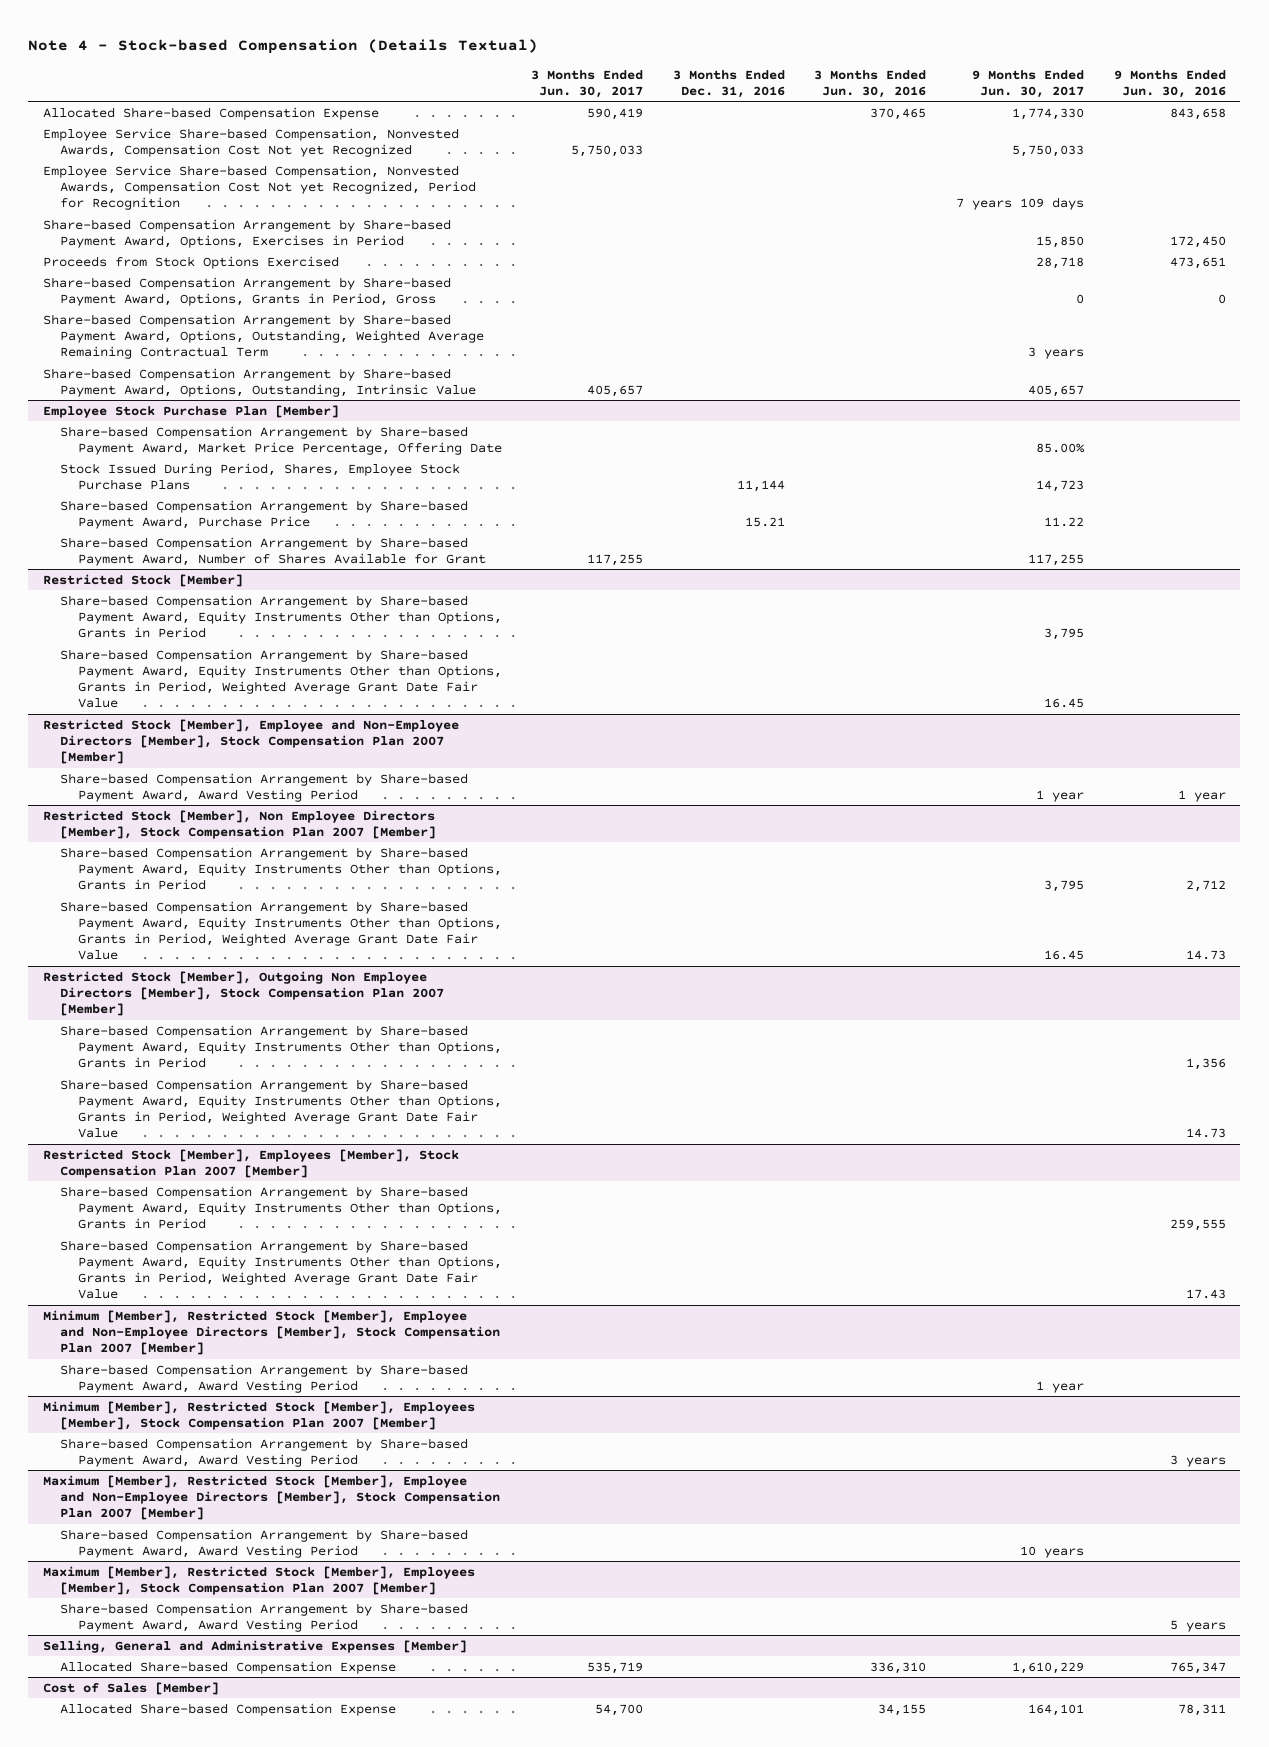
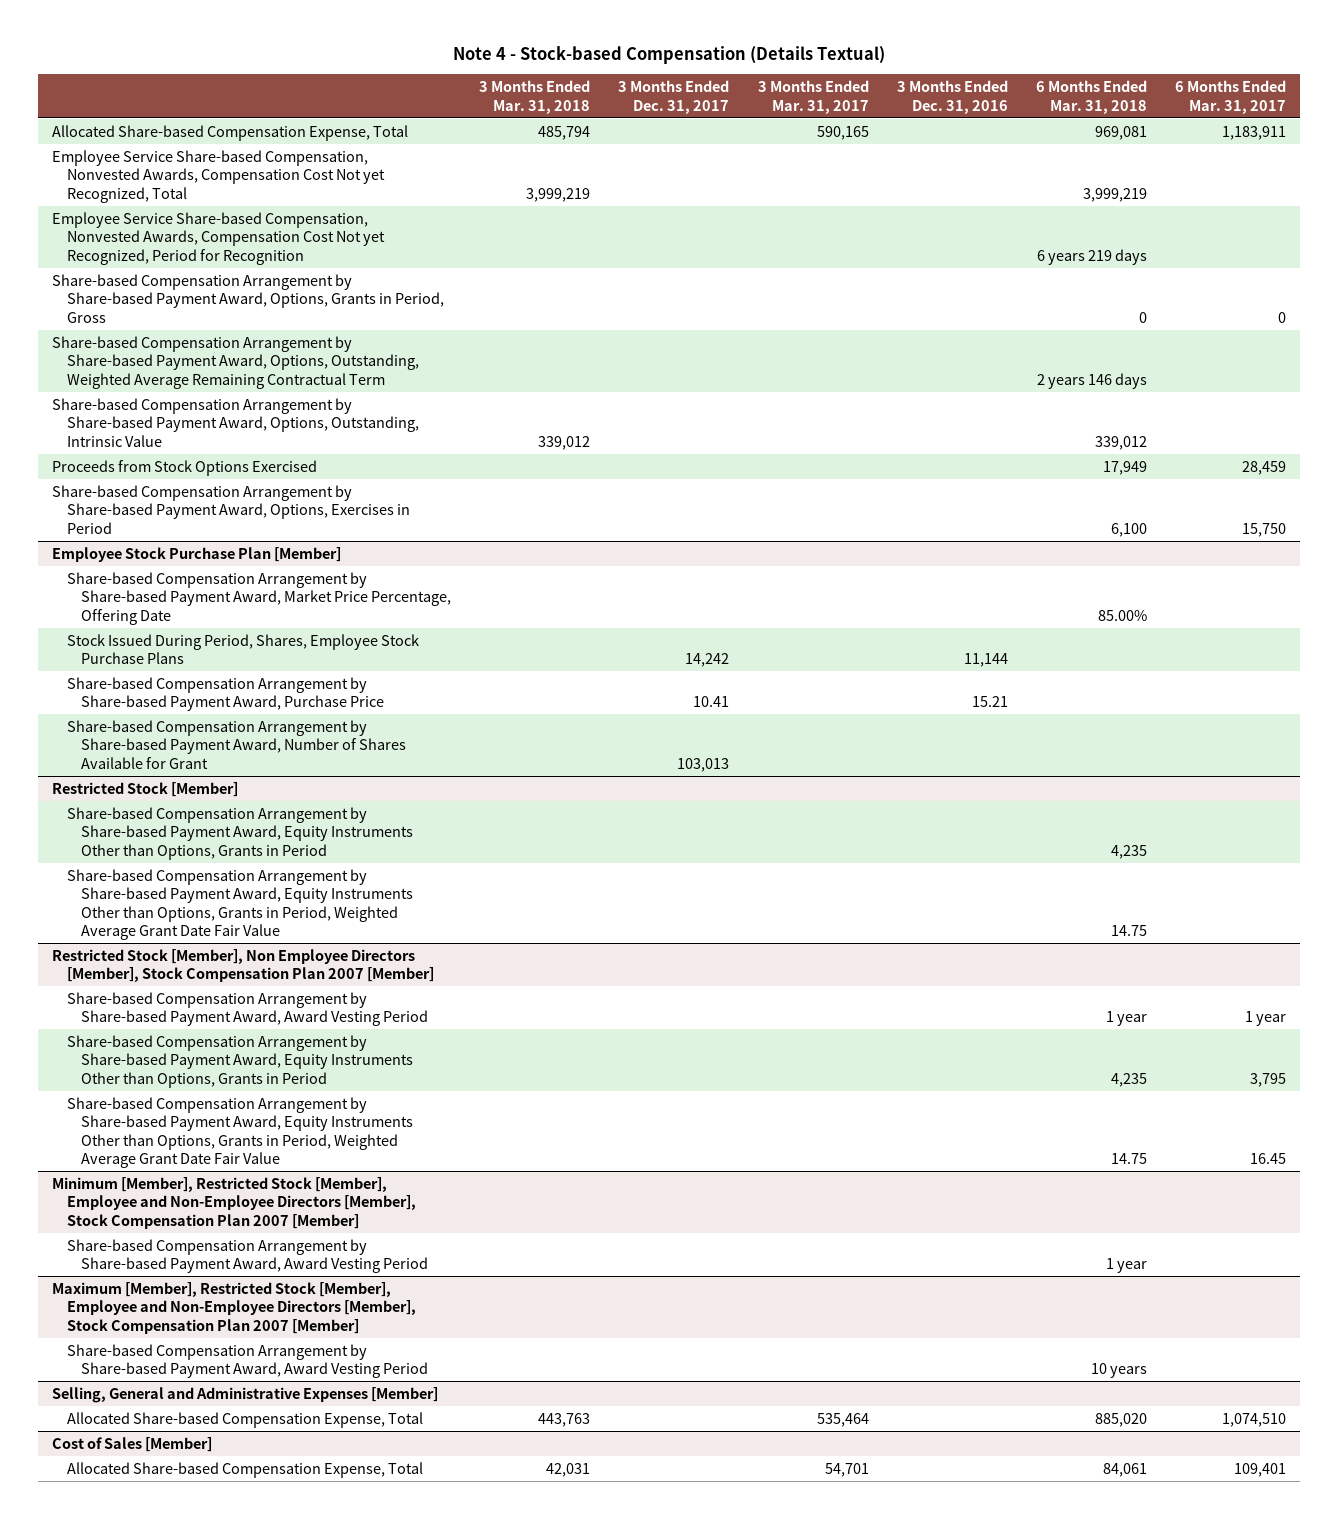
- | 3 Months Ended Jun. 30, 2017 | 3 Months Ended Dec. 31, 2016 | 3 Months Ended Jun. 30, 2016 | 9 Months Ended Jun. 30, 2017 | 9 Months Ended Jun. 30, 2016
+ | 3 Months Ended Mar. 31, 2018 | 3 Months Ended Dec. 31, 2017 | 3 Months Ended Mar. 31, 2017 | 3 Months Ended Dec. 31, 2016 | 6 Months Ended Mar. 31, 2018 | 6 Months Ended Mar. 31, 2017
- Allocated Share-based Compensation Expense | 590,419 | | 370,465 | 1,774,330 | 843,658
- Employee Service Share-based Compensation, Nonvested Awards, Compensation Cost Not yet Recognized | 5,750,033 | | | 5,750,033 |
+ Allocated Share-based Compensation Expense, Total | 485,794 | | 590,165 | | 969,081 | 1,183,911
+ Employee Service Share-based Compensation, Nonvested Awards, Compensation Cost Not yet Recognized, Total | 3,999,219 | | | | 3,999,219 |
moved down: Proceeds from Stock Options Exercised | | | | | 17,949 | 28,459
moved down: Share-based Compensation Arrangement by Share-based Payment Award, Options, Exercises in Period | | | | | 6,100 | 15,750
- Restricted Stock [Member], Employee and Non-Employee Directors [Member], Stock Compensation Plan 2007 [Member]
- Share-based Compensation Arrangement by Share-based Payment Award, Award Vesting Period | | | | 1 year | 1 year
@ Restricted Stock [Member], Non Employee Directors [Member], Stock Compensation Plan 2007 [Member]
+ Share-based Compensation Arrangement by Share-based Payment Award, Award Vesting Period | | | | | 1 year | 1 year
- Restricted Stock [Member], Outgoing Non Employee Directors [Member], Stock Compensation Plan 2007 [Member]
- Share-based Compensation Arrangement by Share-based Payment Award, Equity Instruments Other than Options, Grants in Period | | | | | 1,356
- Share-based Compensation Arrangement by Share-based Payment Award, Equity Instruments Other than Options, Grants in Period, Weighted Average Grant Date Fair Value | | | | | 14.73
- Restricted Stock [Member], Employees [Member], Stock Compensation Plan 2007 [Member]
- Share-based Compensation Arrangement by Share-based Payment Award, Equity Instruments Other than Options, Grants in Period | | | | | 259,555
- Share-based Compensation Arrangement by Share-based Payment Award, Equity Instruments Other than Options, Grants in Period, Weighted Average Grant Date Fair Value | | | | | 17.43
- Minimum [Member], Restricted Stock [Member], Employees [Member], Stock Compensation Plan 2007 [Member]
- Share-based Compensation Arrangement by Share-based Payment Award, Award Vesting Period | | | | | 3 years
- Maximum [Member], Restricted Stock [Member], Employees [Member], Stock Compensation Plan 2007 [Member]
- Share-based Compensation Arrangement by Share-based Payment Award, Award Vesting Period | | | | | 5 years
@ Selling, General and Administrative Expenses [Member]
- Allocated Share-based Compensation Expense | 535,719 | | 336,310 | 1,610,229 | 765,347
+ Allocated Share-based Compensation Expense, Total | 443,763 | | 535,464 | | 885,020 | 1,074,510
@ Cost of Sales [Member]
- Allocated Share-based Compensation Expense | 54,700 | | 34,155 | 164,101 | 78,311
+ Allocated Share-based Compensation Expense, Total | 42,031 | | 54,701 | | 84,061 | 109,401

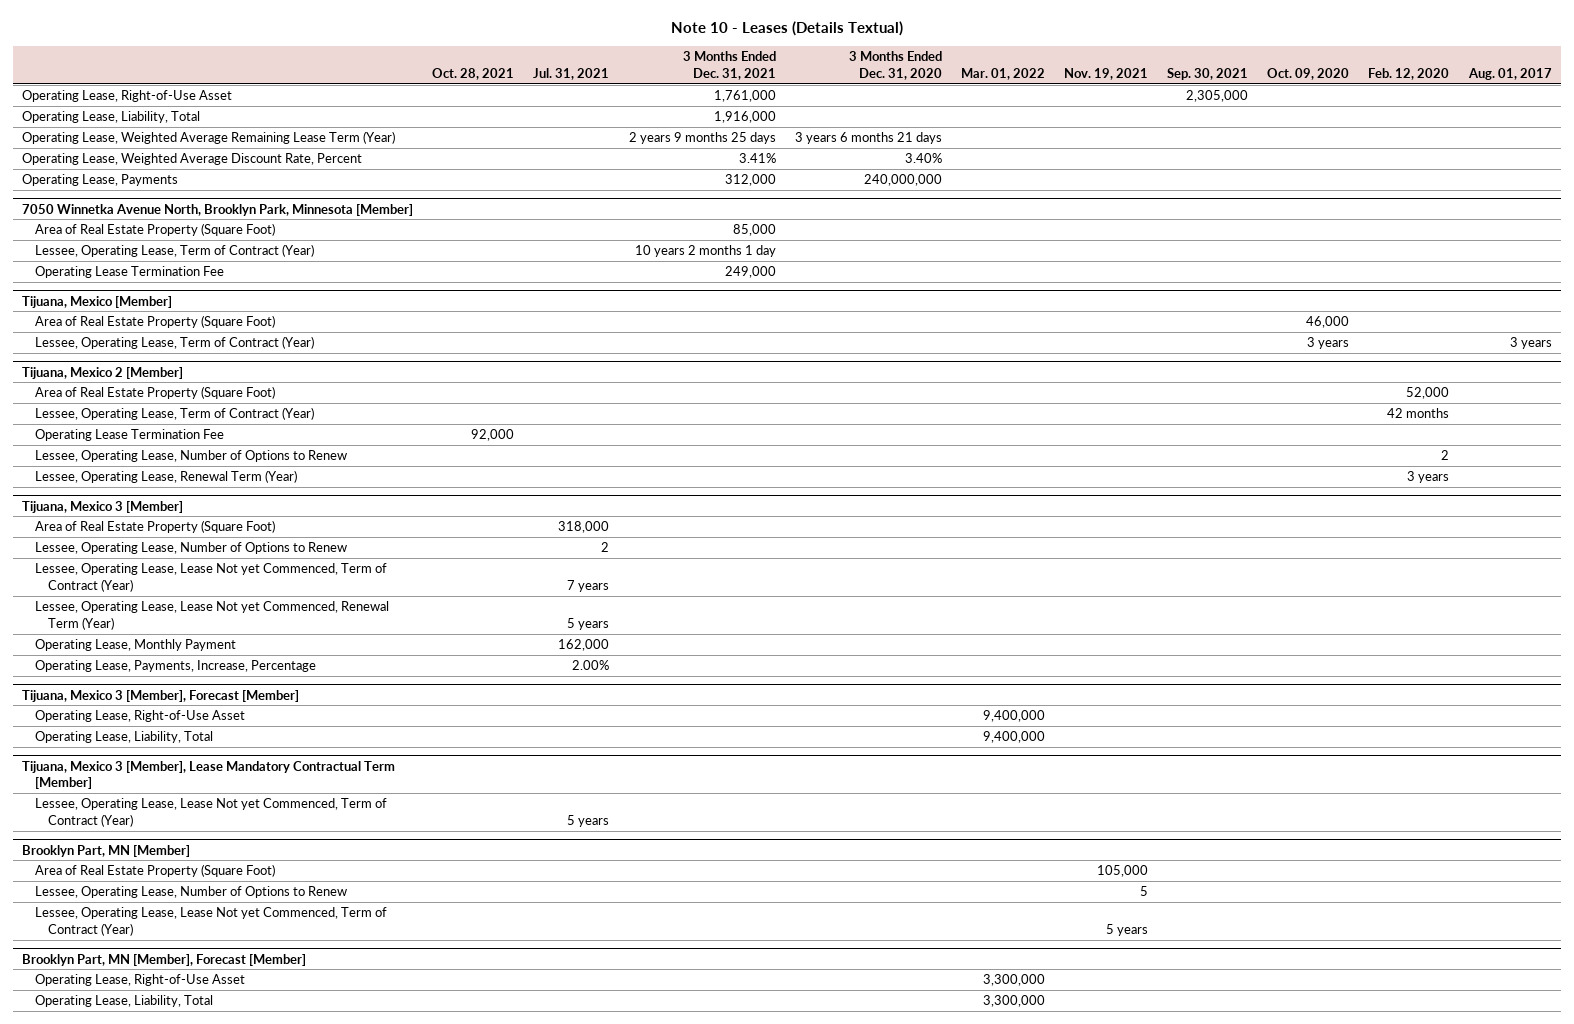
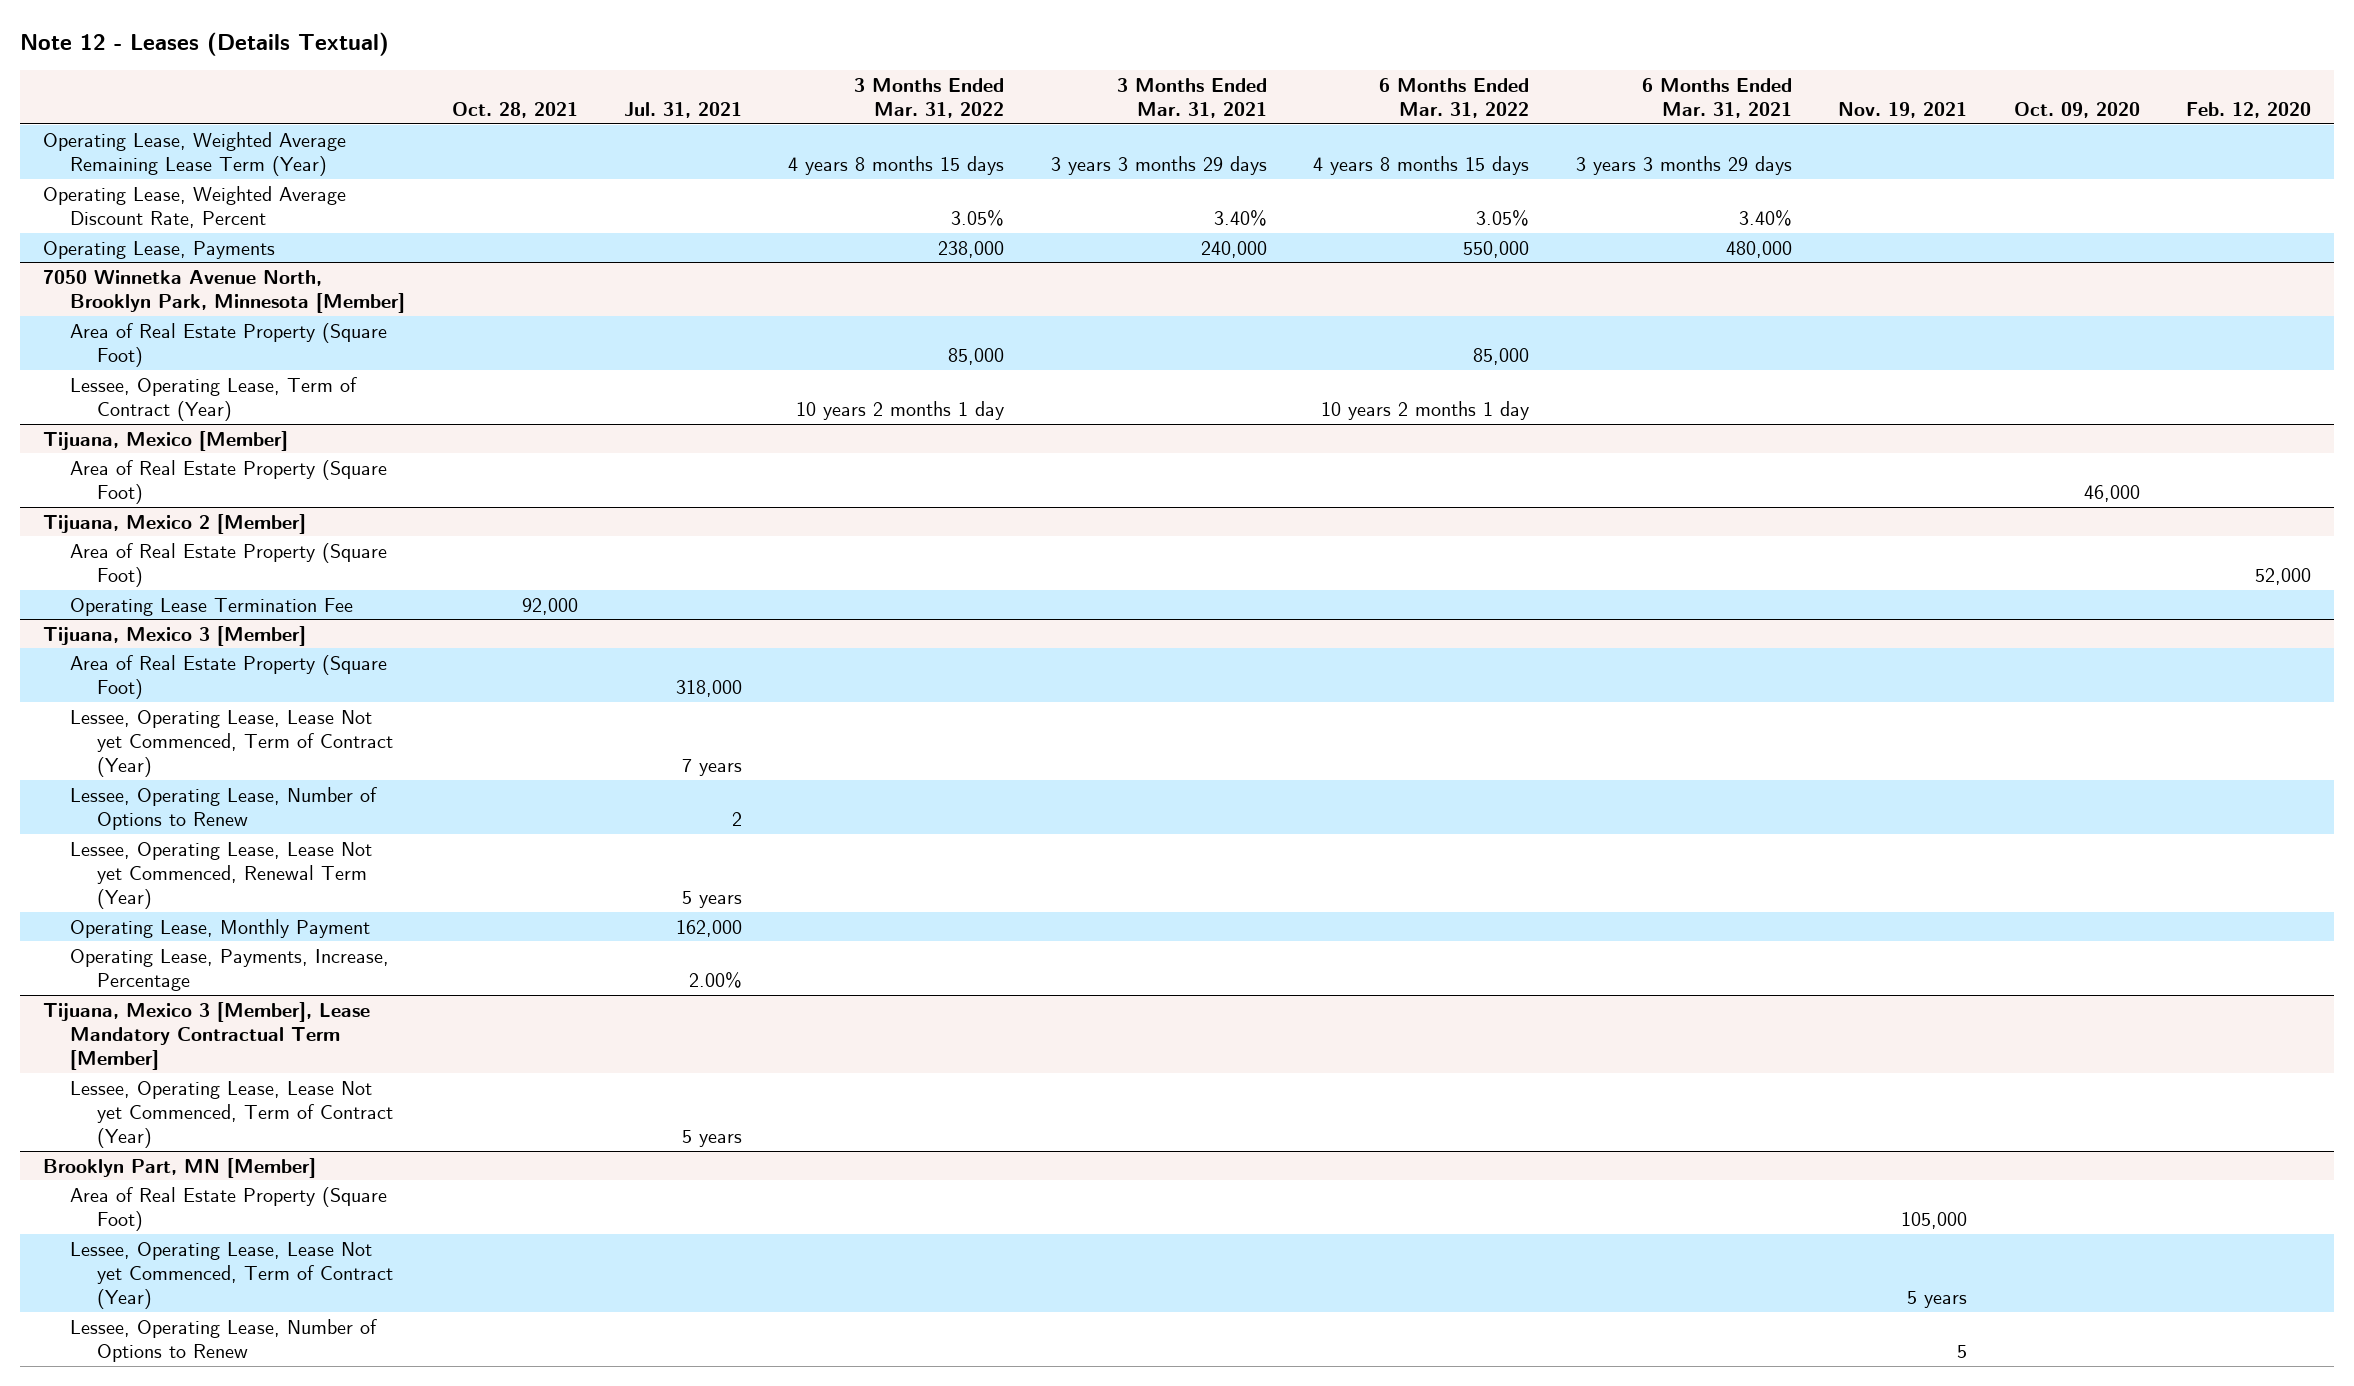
- Note 10 - Leases (Details Textual)
+ Note 12 - Leases (Details Textual)
- | Oct. 28, 2021 | Jul. 31, 2021 | 3 Months Ended Dec. 31, 2021 | 3 Months Ended Dec. 31, 2020 | Mar. 01, 2022 | Nov. 19, 2021 | Sep. 30, 2021 | Oct. 09, 2020 | Feb. 12, 2020 | Aug. 01, 2017
+ | Oct. 28, 2021 | Jul. 31, 2021 | 3 Months Ended Mar. 31, 2022 | 3 Months Ended Mar. 31, 2021 | 6 Months Ended Mar. 31, 2022 | 6 Months Ended Mar. 31, 2021 | Nov. 19, 2021 | Oct. 09, 2020 | Feb. 12, 2020
- Operating Lease, Right-of-Use Asset | | | 1,761,000 | | | | 2,305,000 | | |
- Operating Lease, Liability, Total | | | 1,916,000 | | | | | | |
@ 7050 Winnetka Avenue North, Brooklyn Park, Minnesota [Member]
- Operating Lease Termination Fee | | | 249,000 | | | | | | |
@ Tijuana, Mexico [Member]
- Lessee, Operating Lease, Term of Contract (Year) | | | | | | | | 3 years | | 3 years
@ Tijuana, Mexico 2 [Member]
- Lessee, Operating Lease, Term of Contract (Year) | | | | | | | | | 42 months |
- Lessee, Operating Lease, Number of Options to Renew | | | | | | | | | 2 |
- Lessee, Operating Lease, Renewal Term (Year) | | | | | | | | | 3 years |
@ Tijuana, Mexico 3 [Member]
moved down: Lessee, Operating Lease, Number of Options to Renew | | 2 | | | | | | |
- Tijuana, Mexico 3 [Member], Forecast [Member]
- Operating Lease, Right-of-Use Asset | | | | | 9,400,000 | | | | |
- Operating Lease, Liability, Total | | | | | 9,400,000 | | | | |
- Brooklyn Part, MN [Member], Forecast [Member]
- Operating Lease, Right-of-Use Asset | | | | | 3,300,000 | | | | |
- Operating Lease, Liability, Total | | | | | 3,300,000 | | | | |
@ Brooklyn Part, MN [Member]
moved down: Lessee, Operating Lease, Number of Options to Renew | | | | | | | 5 | |

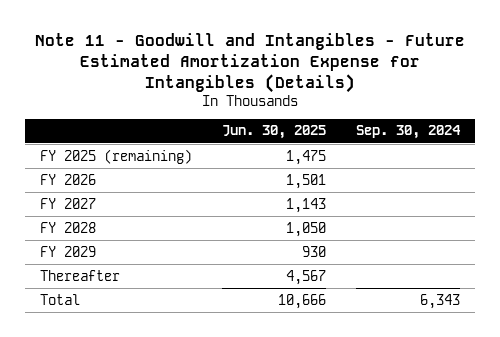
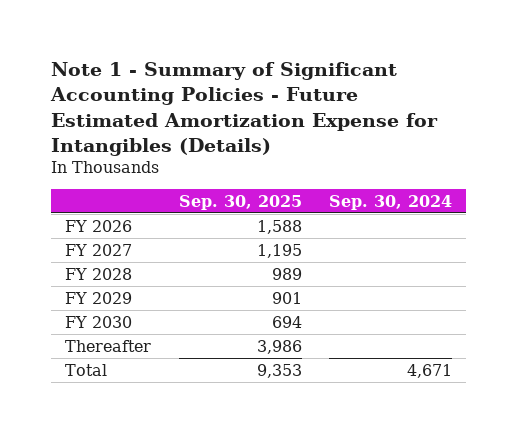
- Note 11 - Goodwill and Intangibles - Future Estimated Amortization Expense for Intangibles (Details)
+ Note 1 - Summary of Significant Accounting Policies - Future Estimated Amortization Expense for Intangibles (Details)
- | Jun. 30, 2025 | Sep. 30, 2024
+ | Sep. 30, 2025 | Sep. 30, 2024
- FY 2025 (remaining) | 1,475 |
+ FY 2030 | 694 |
- Total | 10,666 | 6,343
+ Total | 9,353 | 4,671

